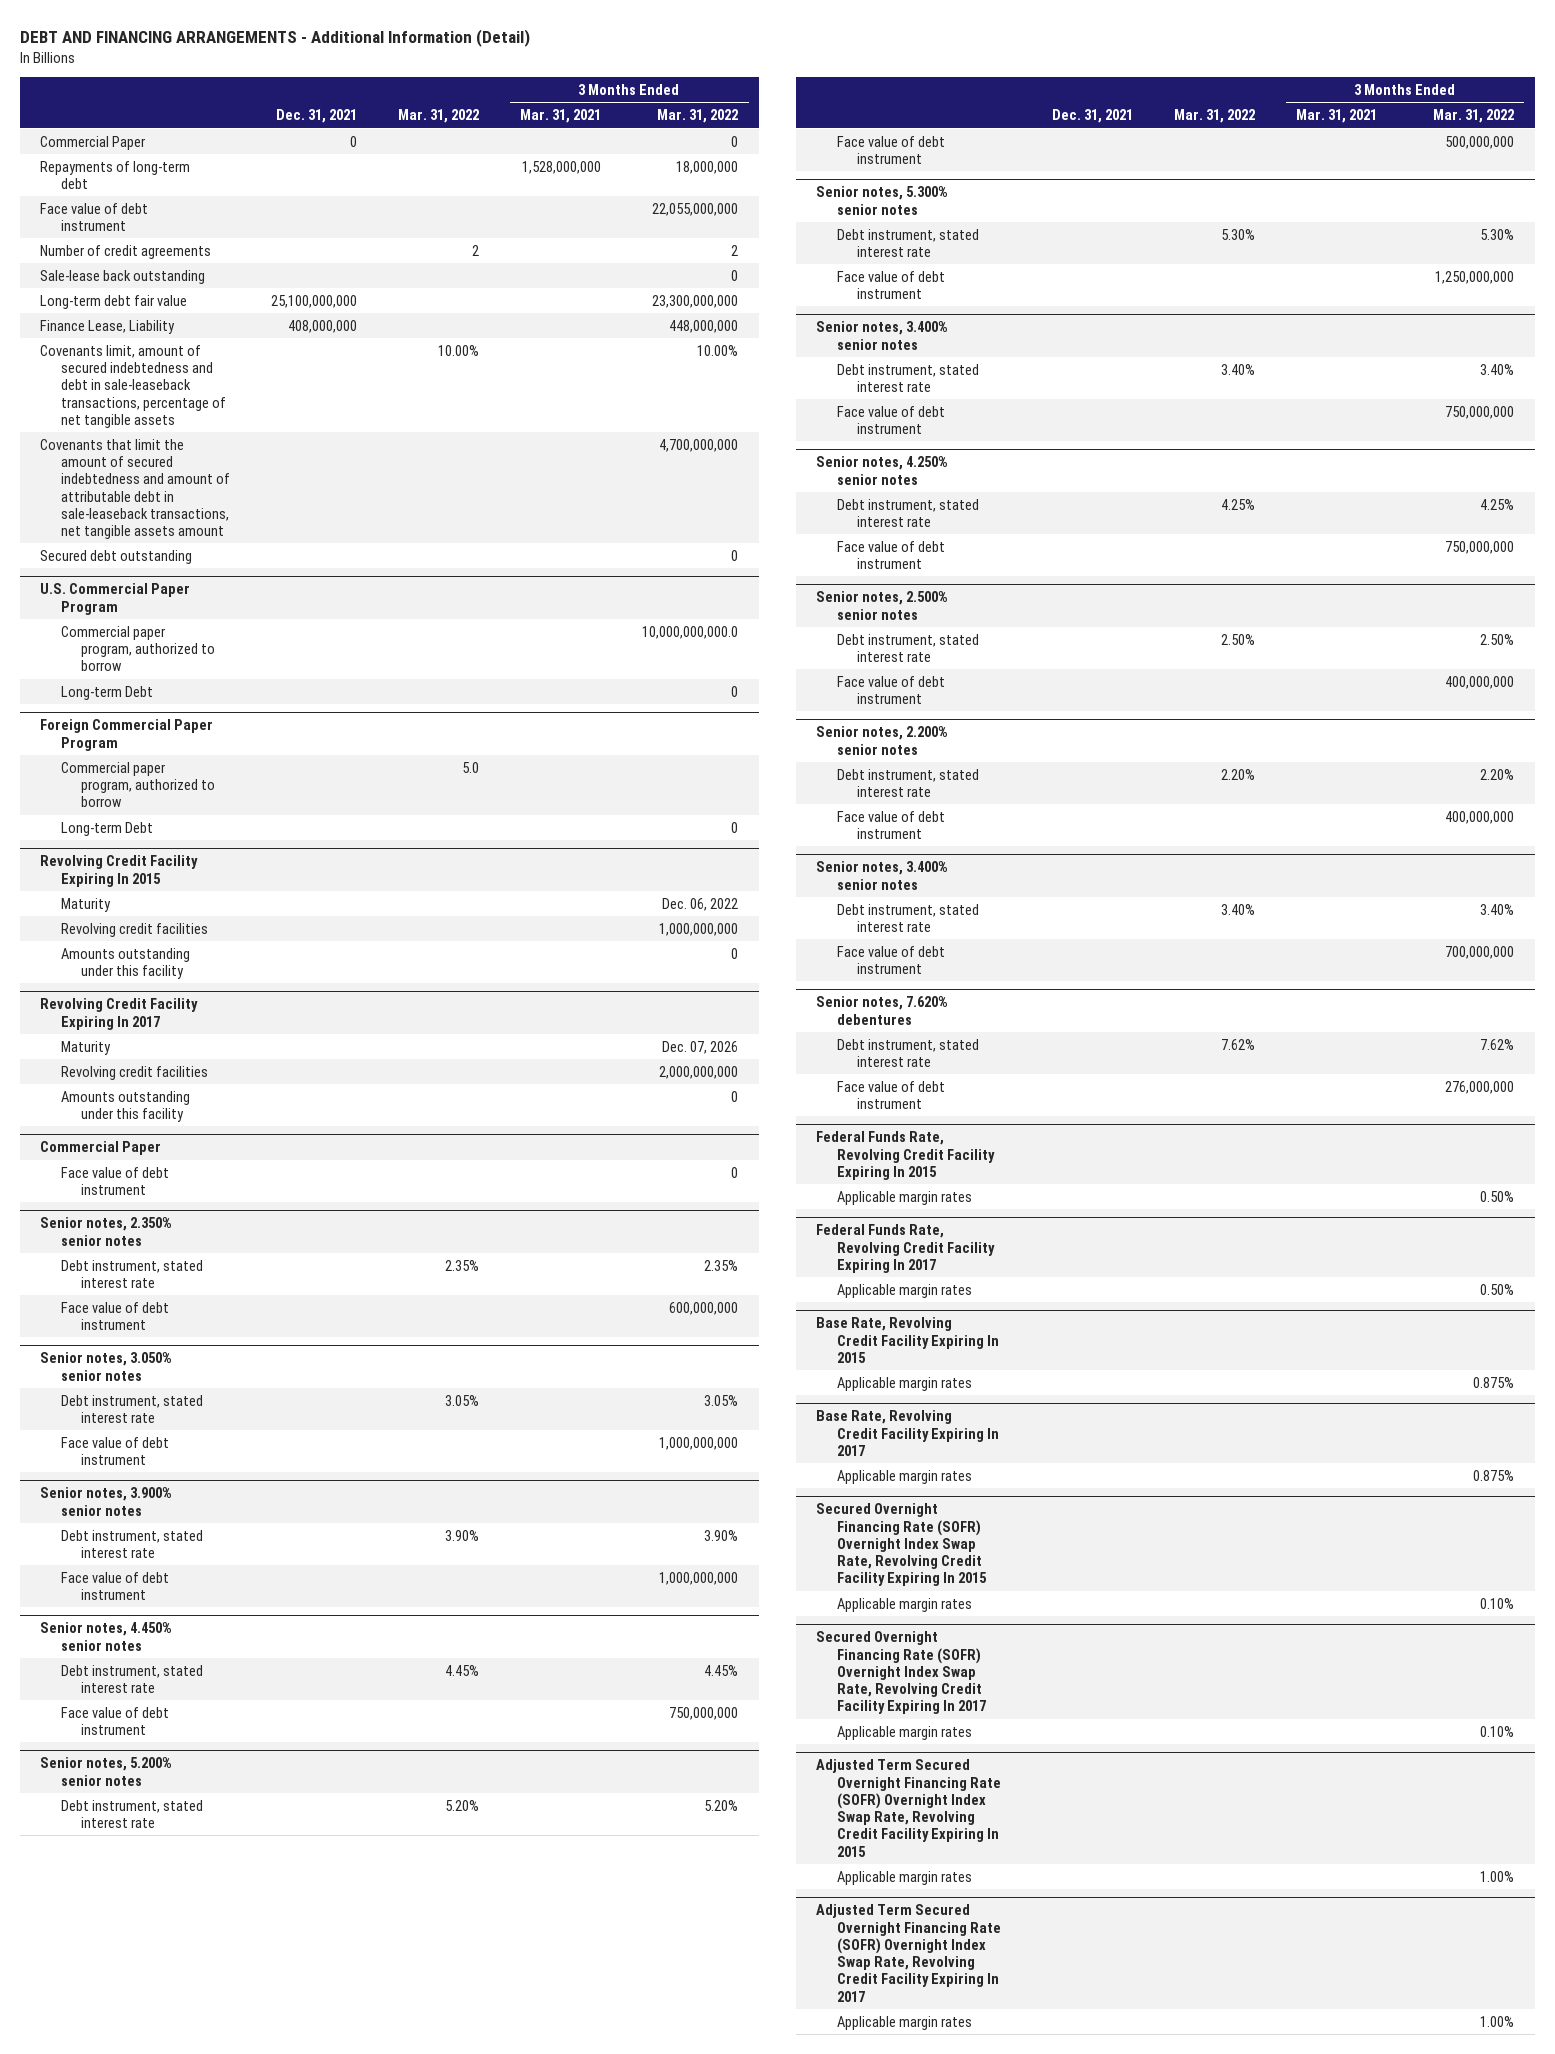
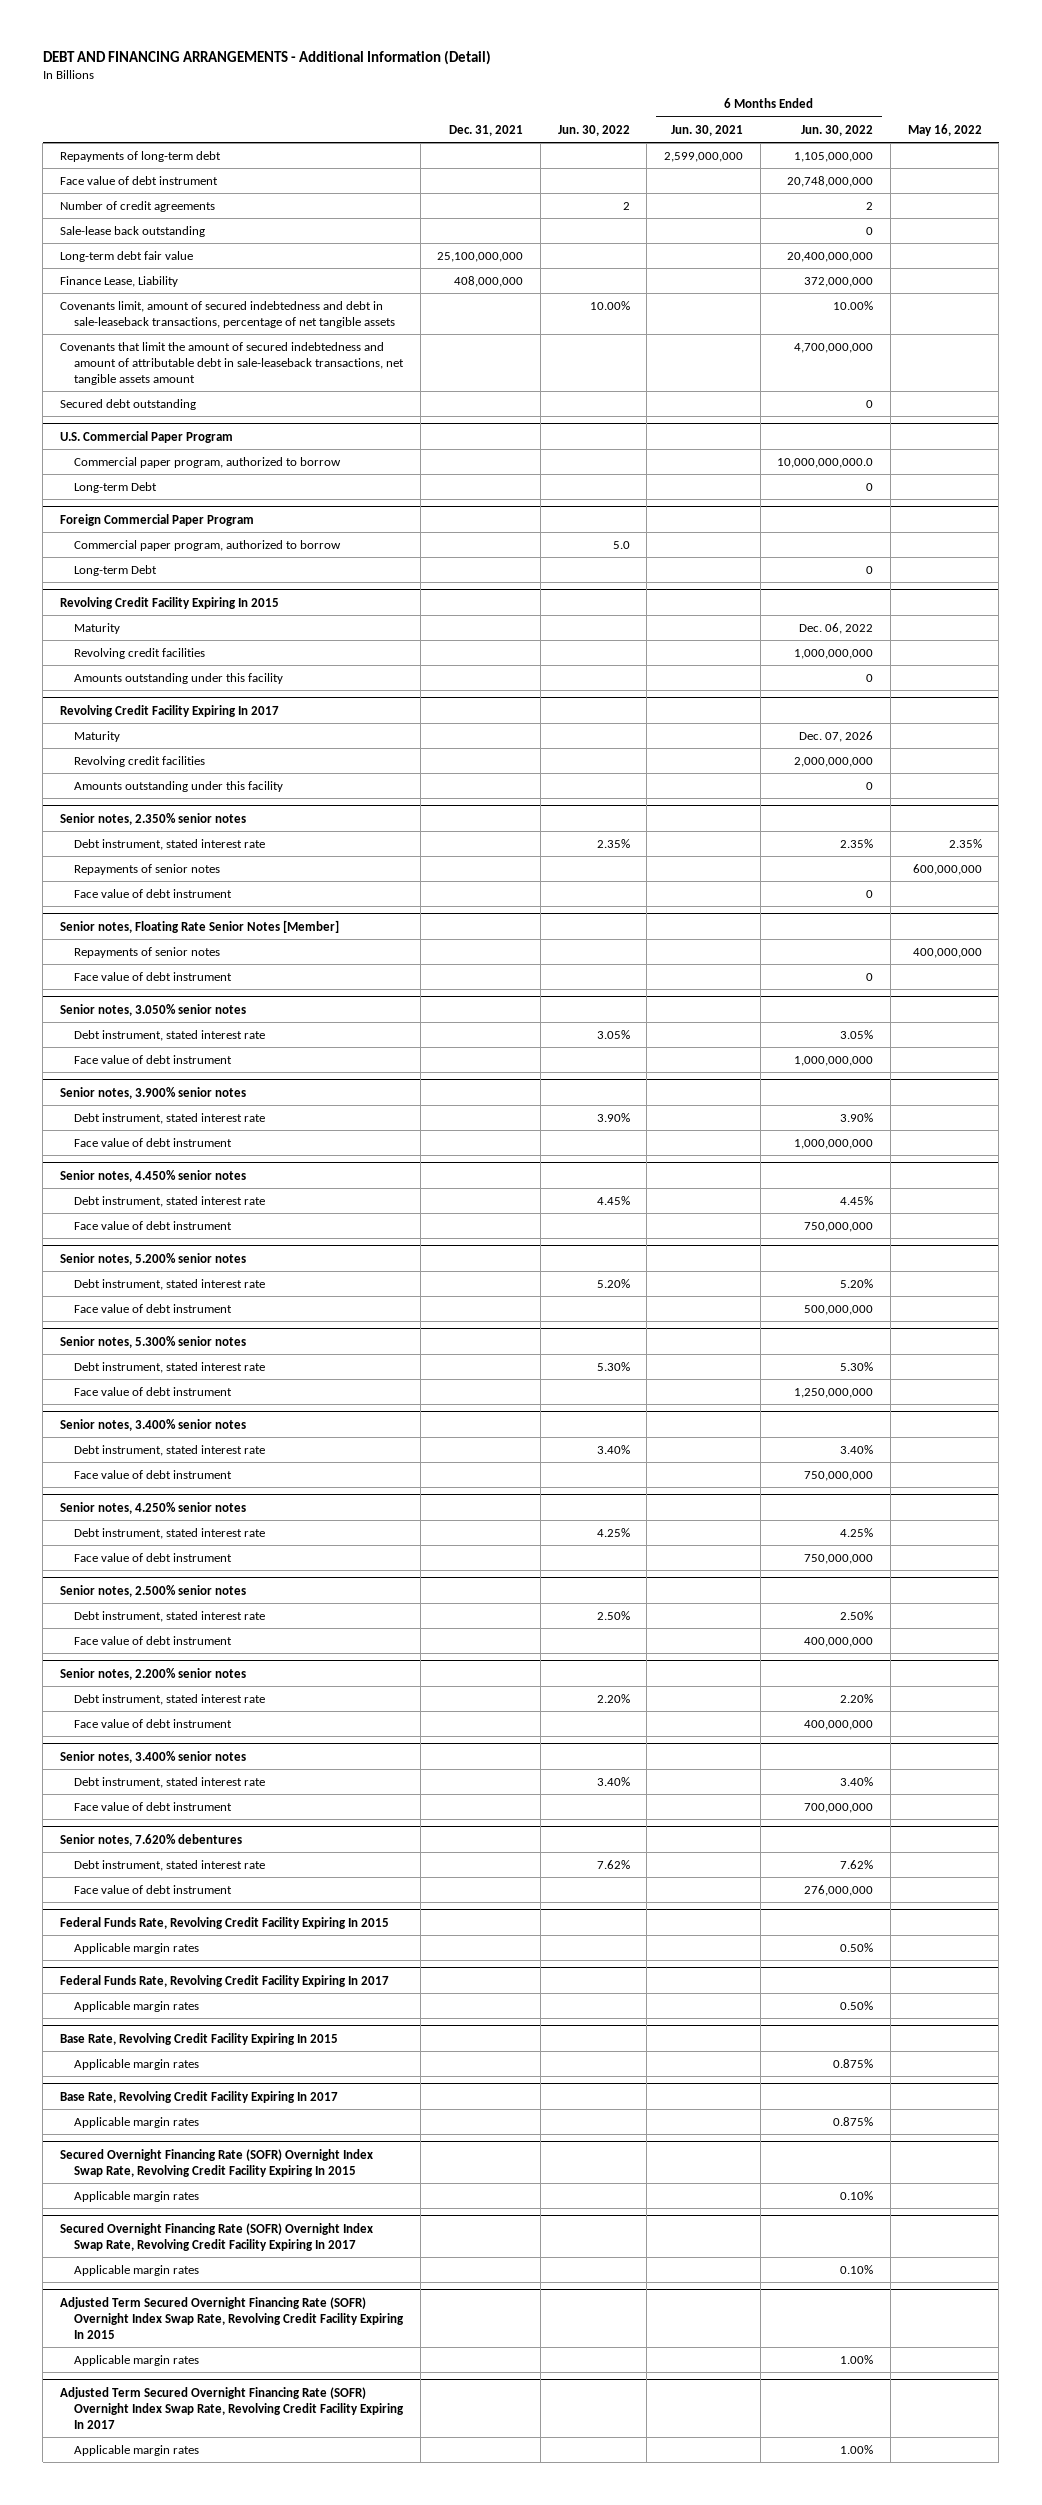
- | Dec. 31, 2021 | Mar. 31, 2022 | 3 Months Ended Mar. 31, 2021 | 3 Months Ended Mar. 31, 2022
+ | Dec. 31, 2021 | Jun. 30, 2022 | 6 Months Ended Jun. 30, 2021 | 6 Months Ended Jun. 30, 2022 | May 16, 2022
- Commercial Paper | 0 | | | 0
- Commercial Paper
- Face value of debt instrument | | | | 0
@ Senior notes, 2.350% senior notes
+ Repayments of senior notes | | | | | 600,000,000
+ Senior notes, Floating Rate Senior Notes [Member]
+ Repayments of senior notes | | | | | 400,000,000
+ Face value of debt instrument | | | | 0 |

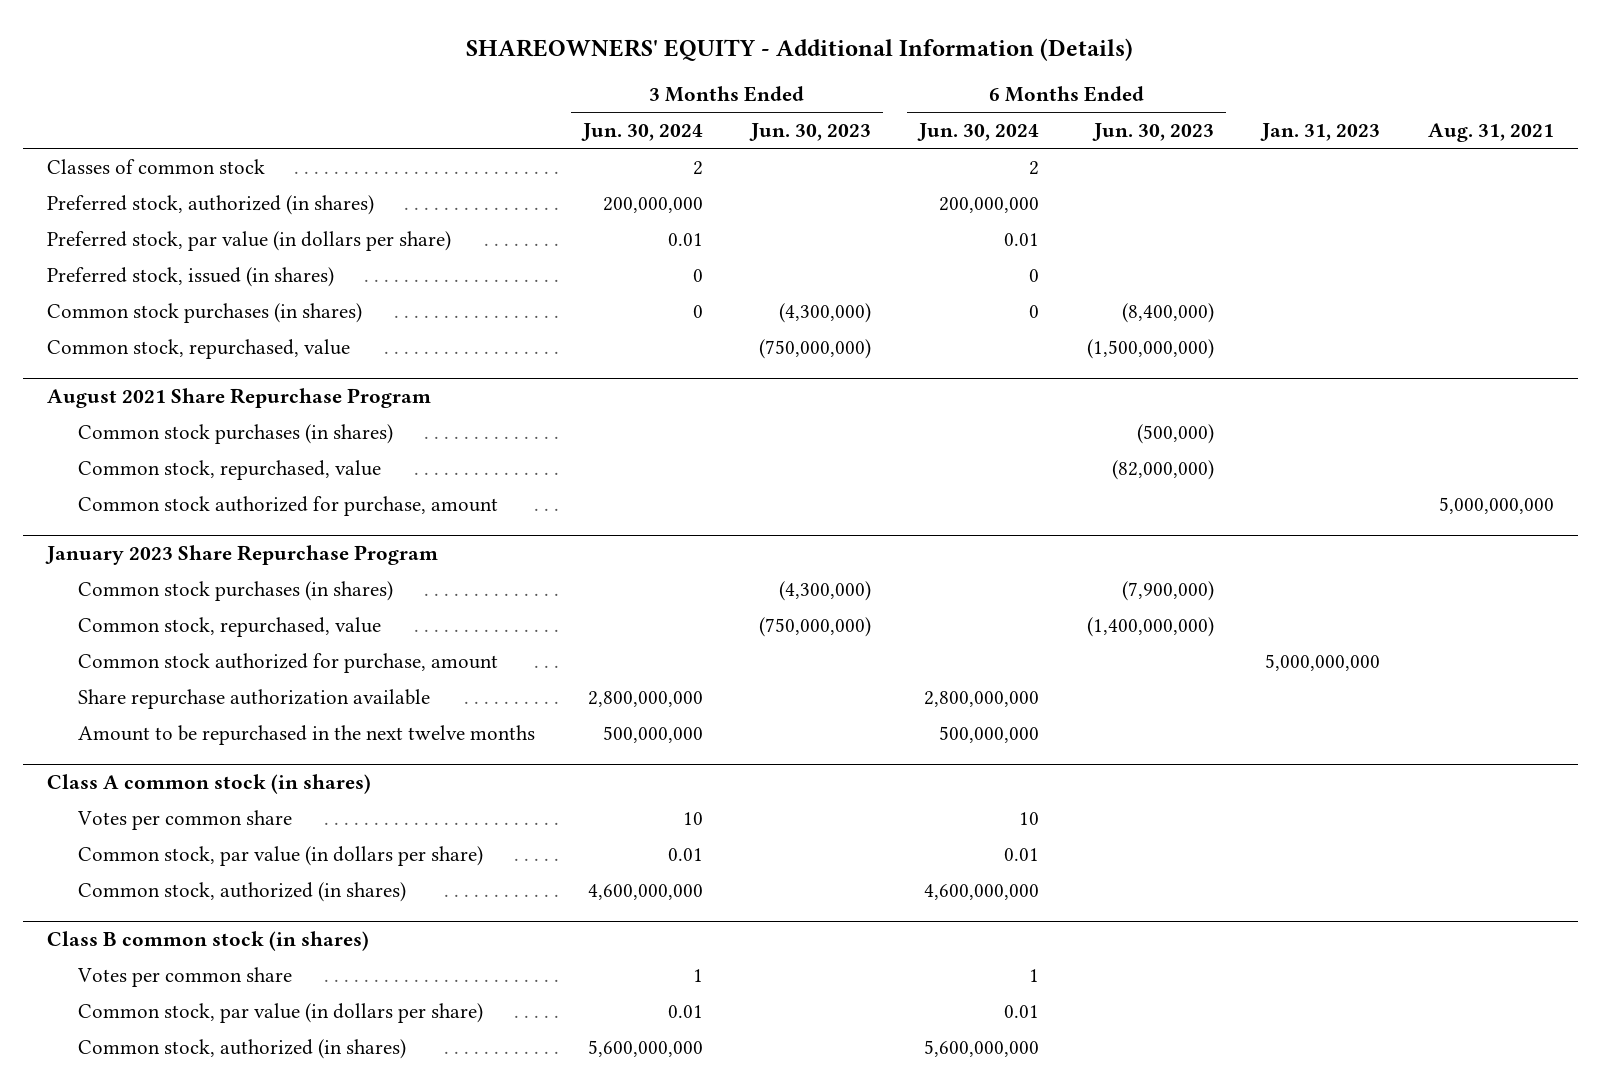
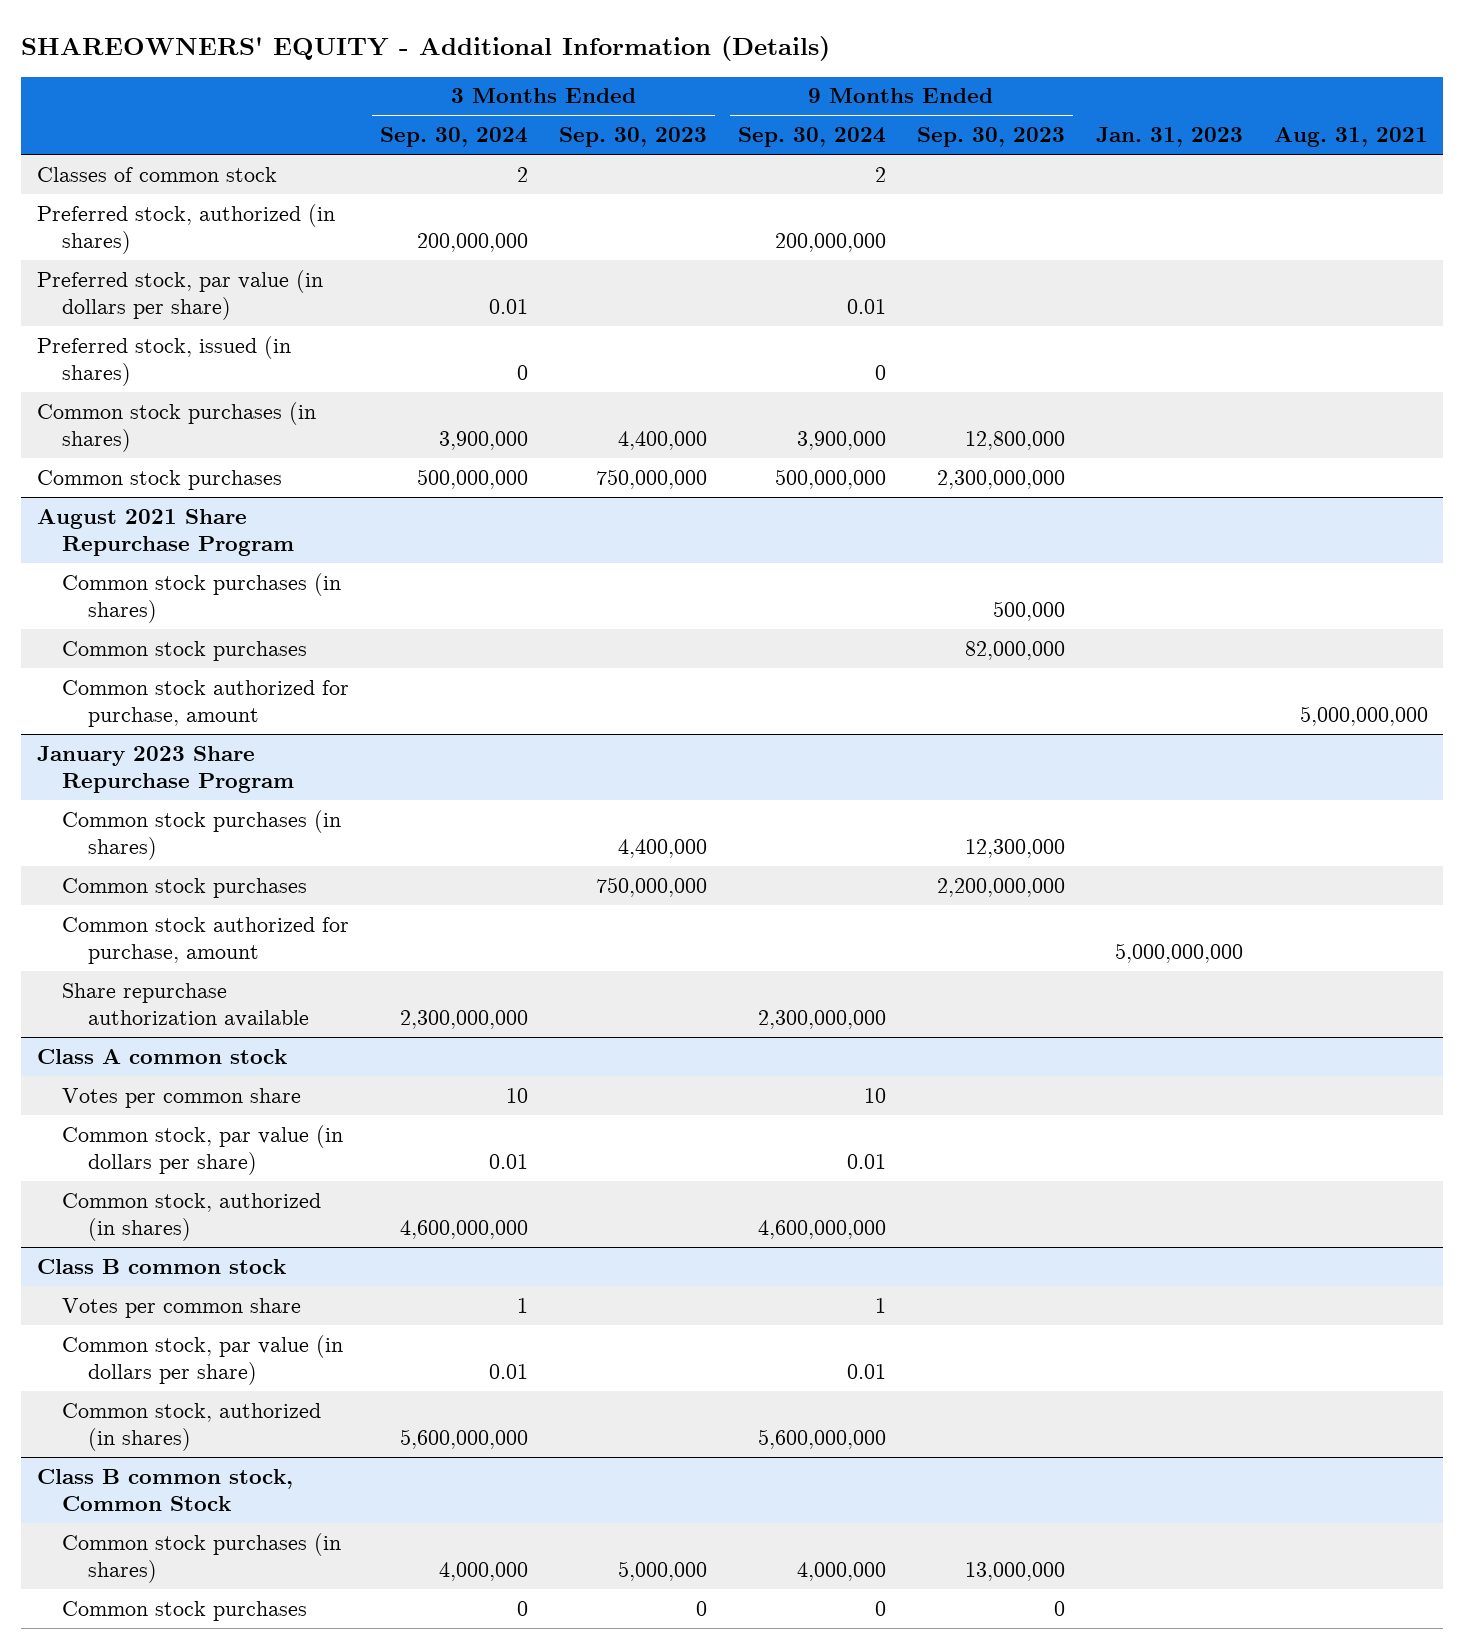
- | 3 Months Ended Jun. 30, 2024 | 3 Months Ended Jun. 30, 2023 | 6 Months Ended Jun. 30, 2024 | 6 Months Ended Jun. 30, 2023 | Jan. 31, 2023 | Aug. 31, 2021
+ | 3 Months Ended Sep. 30, 2024 | 3 Months Ended Sep. 30, 2023 | 9 Months Ended Sep. 30, 2024 | 9 Months Ended Sep. 30, 2023 | Jan. 31, 2023 | Aug. 31, 2021
- Common stock, repurchased, value | | (750,000,000) | | (1,500,000,000) | |
+ Common stock purchases | 500,000,000 | 750,000,000 | 500,000,000 | 2,300,000,000 | |
@ August 2021 Share Repurchase Program
- Common stock, repurchased, value | | | | (82,000,000) | |
+ Common stock purchases | | | | 82,000,000 | |
@ January 2023 Share Repurchase Program
- Common stock, repurchased, value | | (750,000,000) | | (1,400,000,000) | |
+ Common stock purchases | | 750,000,000 | | 2,200,000,000 | |
- Amount to be repurchased in the next twelve months | 500,000,000 | | 500,000,000 | | |
- Class A common stock (in shares)
+ Class A common stock
- Class B common stock (in shares)
+ Class B common stock
+ Class B common stock, Common Stock
+ Common stock purchases (in shares) | 4,000,000 | 5,000,000 | 4,000,000 | 13,000,000 | |
+ Common stock purchases | 0 | 0 | 0 | 0 | |

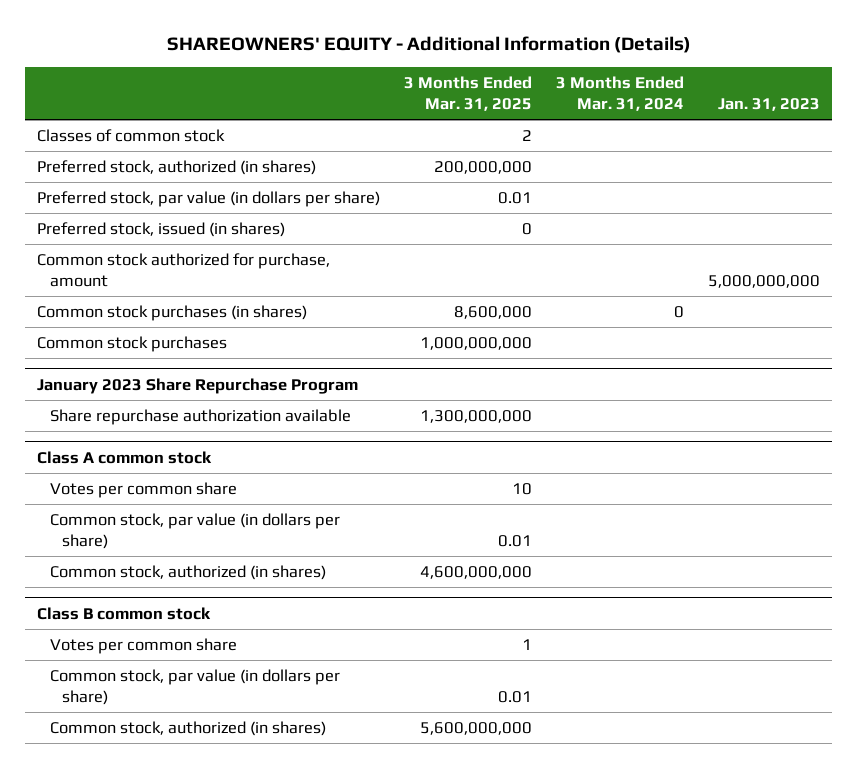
- | 3 Months Ended Sep. 30, 2024 | 3 Months Ended Sep. 30, 2023 | 9 Months Ended Sep. 30, 2024 | 9 Months Ended Sep. 30, 2023 | Jan. 31, 2023 | Aug. 31, 2021
+ | 3 Months Ended Mar. 31, 2025 | 3 Months Ended Mar. 31, 2024 | Jan. 31, 2023
+ Common stock authorized for purchase, amount | | | 5,000,000,000
- August 2021 Share Repurchase Program
- Common stock purchases (in shares) | | | | 500,000 | |
- Common stock purchases | | | | 82,000,000 | |
- Common stock authorized for purchase, amount | | | | | | 5,000,000,000
@ January 2023 Share Repurchase Program
- Common stock purchases (in shares) | | 4,400,000 | | 12,300,000 | |
- Common stock purchases | | 750,000,000 | | 2,200,000,000 | |
- Common stock authorized for purchase, amount | | | | | 5,000,000,000 |
- Class B common stock, Common Stock
- Common stock purchases (in shares) | 4,000,000 | 5,000,000 | 4,000,000 | 13,000,000 | |
- Common stock purchases | 0 | 0 | 0 | 0 | |

